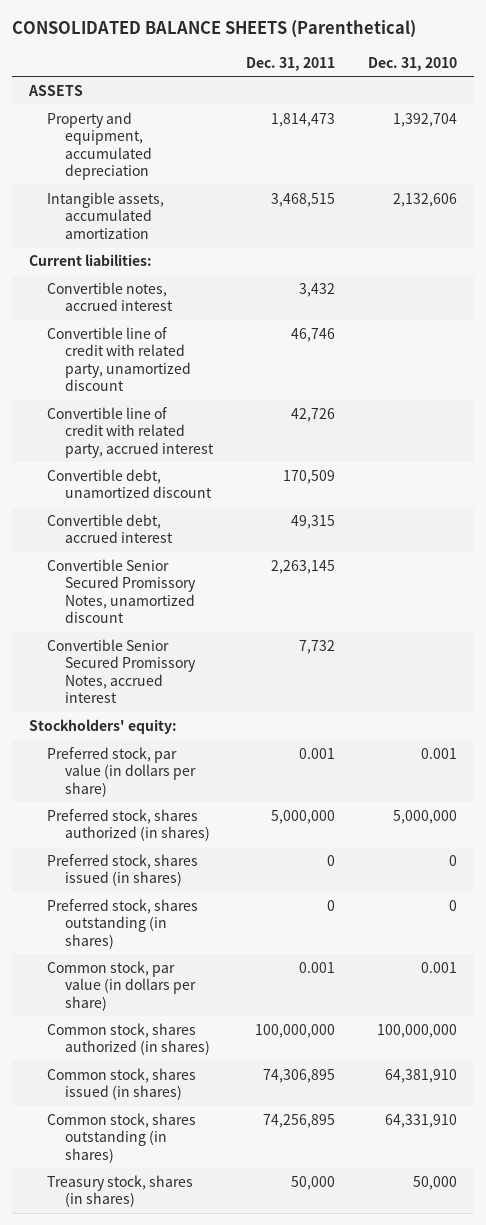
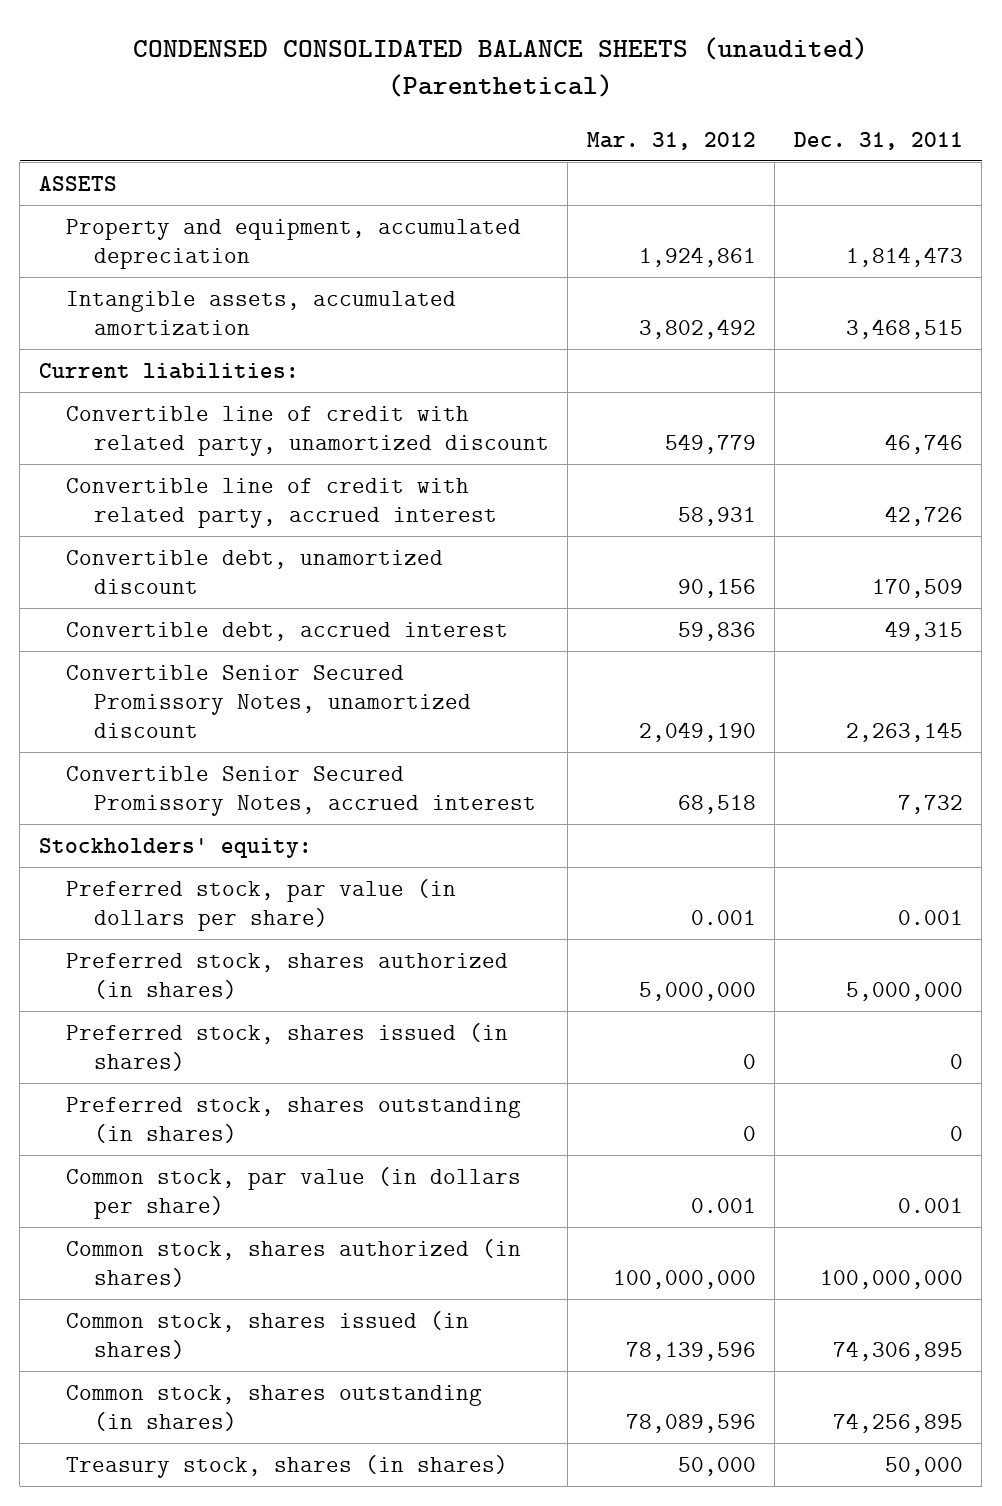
- CONSOLIDATED BALANCE SHEETS (Parenthetical)
+ CONDENSED CONSOLIDATED BALANCE SHEETS (unaudited) (Parenthetical)
- | Dec. 31, 2011 | Dec. 31, 2010
+ | Mar. 31, 2012 | Dec. 31, 2011
- Convertible notes, accrued interest | 3,432 |

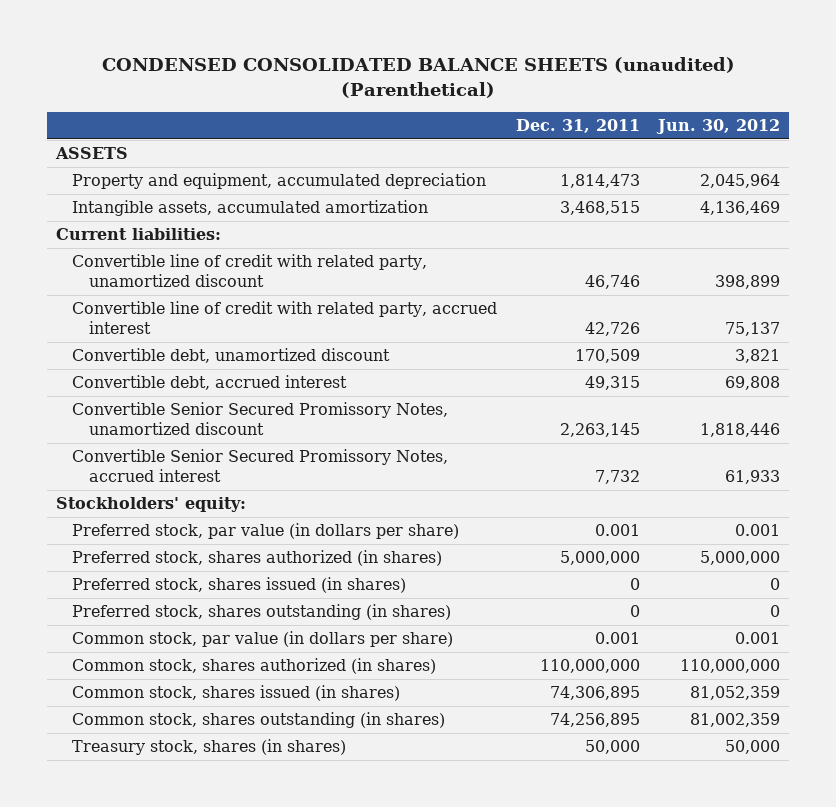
- | Mar. 31, 2012 | Dec. 31, 2011
+ | Dec. 31, 2011 | Jun. 30, 2012
- Common stock, shares authorized (in shares) | 100,000,000 | 100,000,000
+ Common stock, shares authorized (in shares) | 110,000,000 | 110,000,000

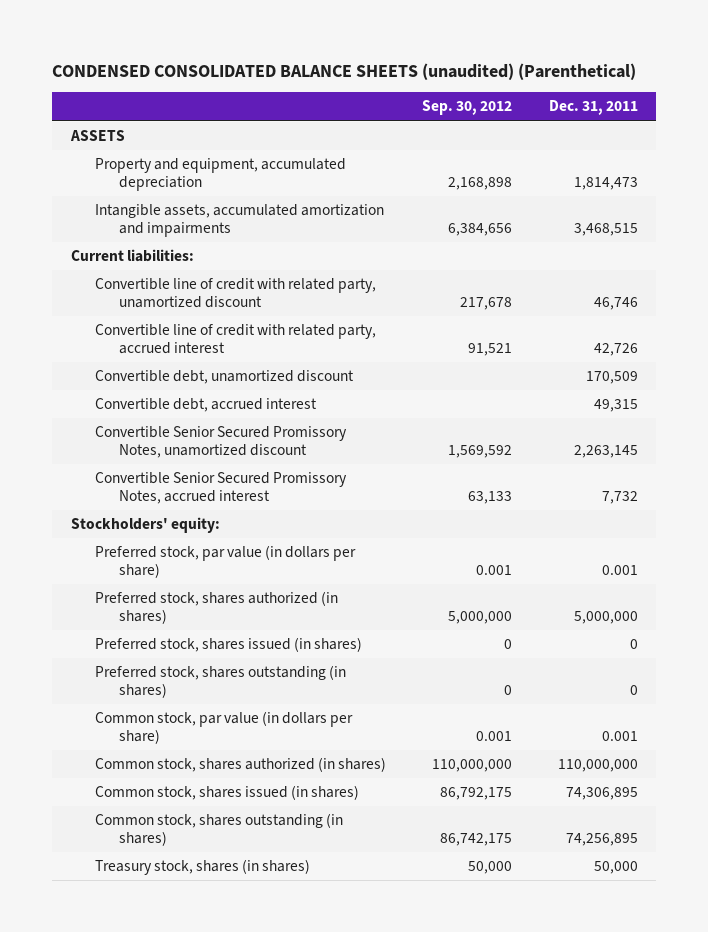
- | Dec. 31, 2011 | Jun. 30, 2012
+ | Sep. 30, 2012 | Dec. 31, 2011
- Intangible assets, accumulated amortization | 3,468,515 | 4,136,469
+ Intangible assets, accumulated amortization and impairments | 6,384,656 | 3,468,515

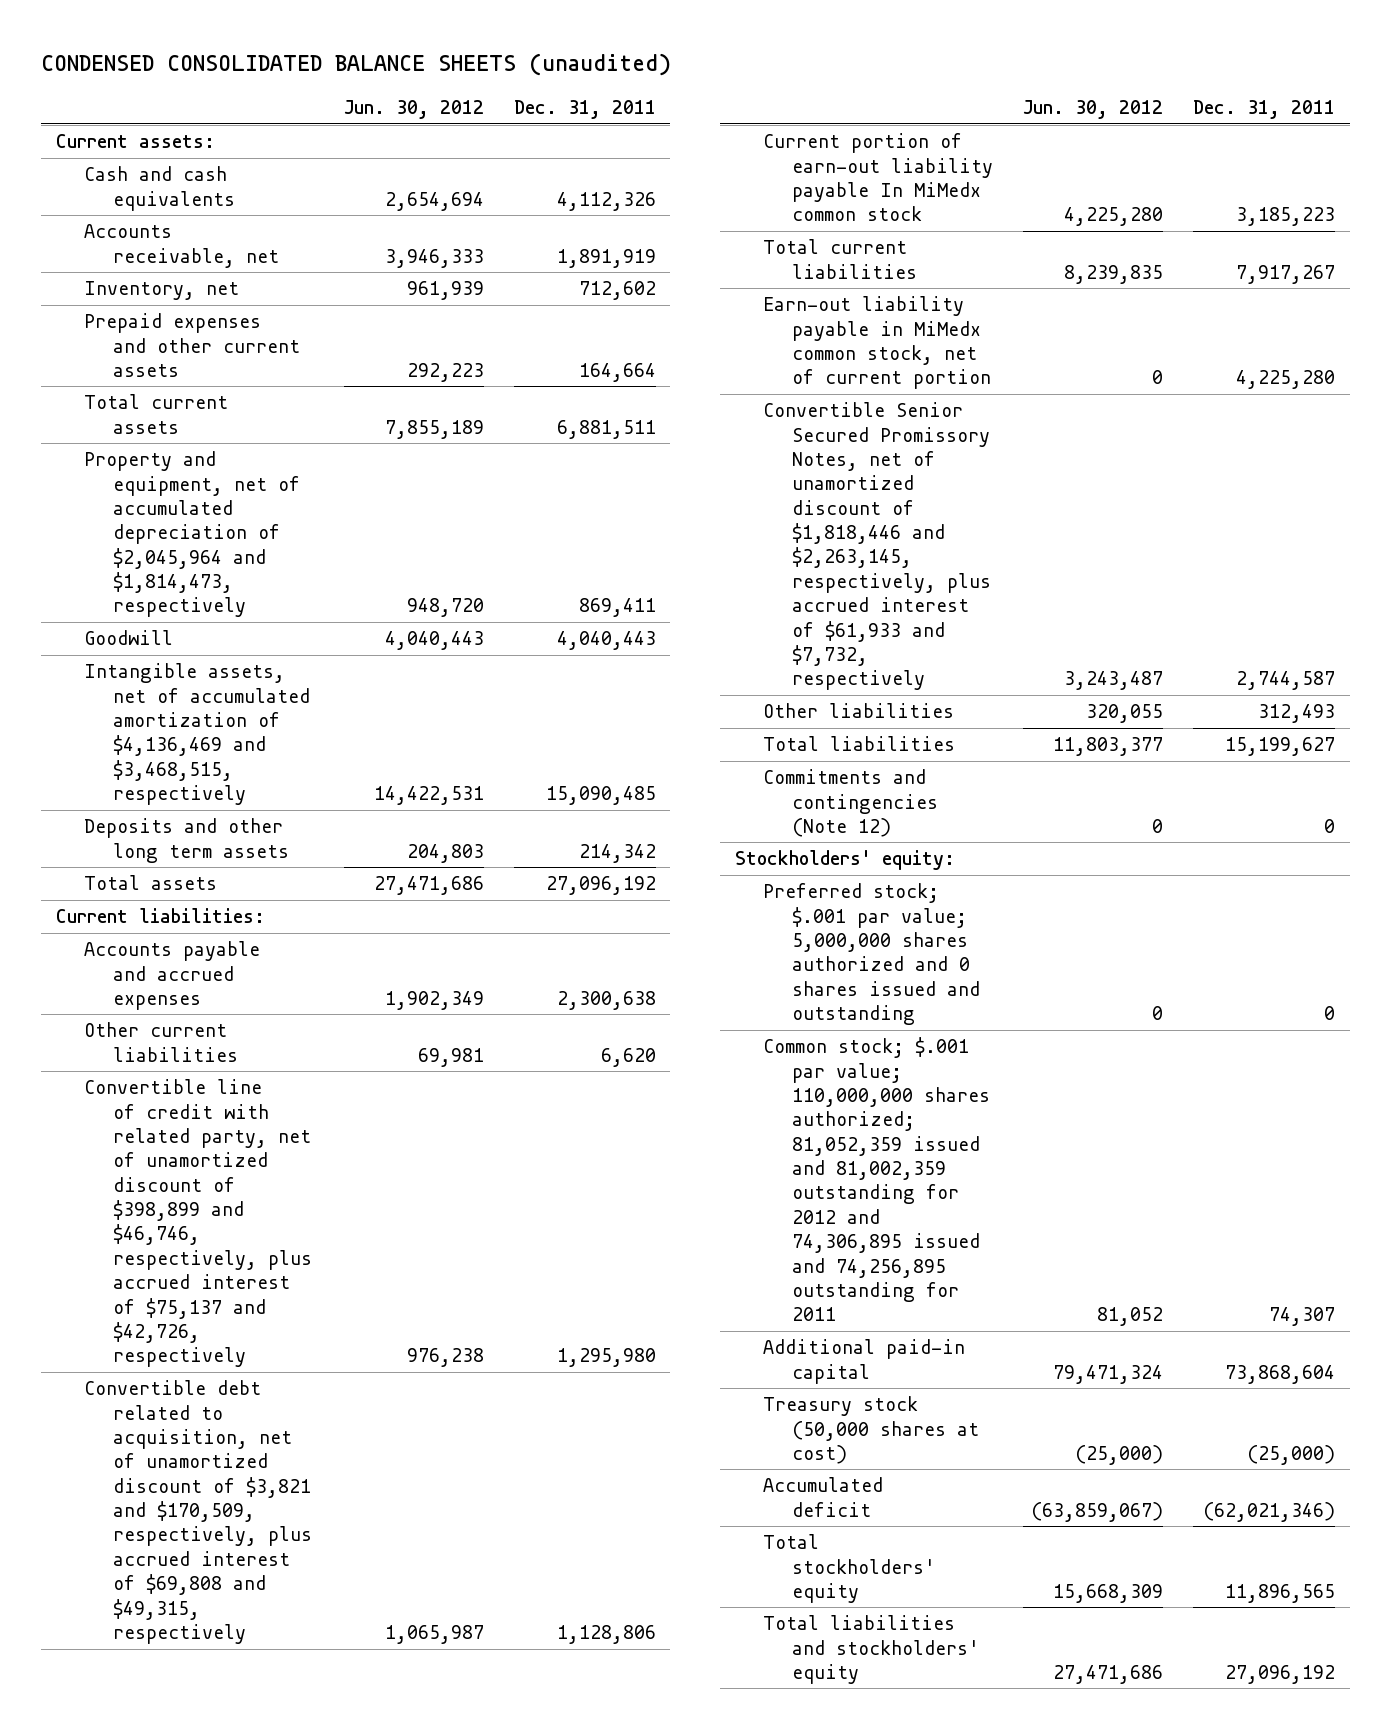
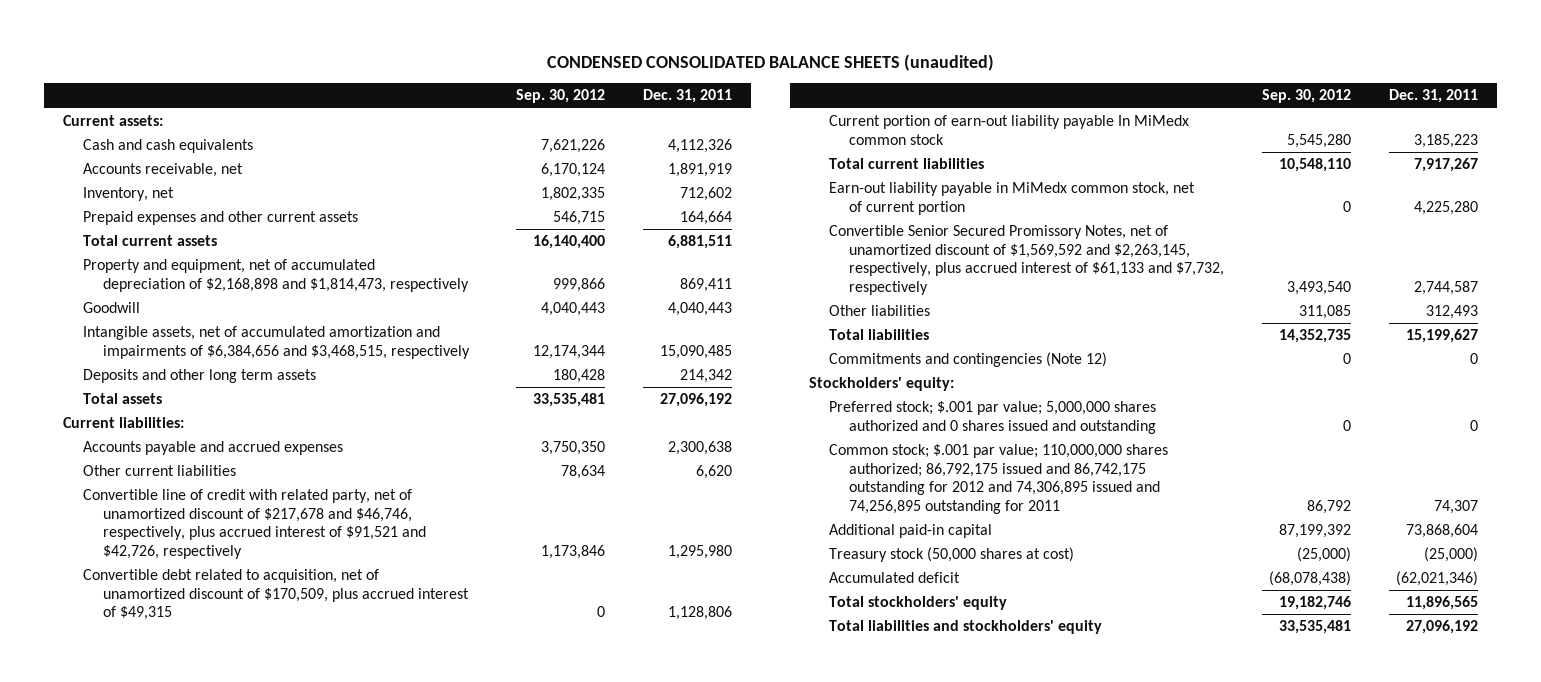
- | Jun. 30, 2012 | Dec. 31, 2011
+ | Sep. 30, 2012 | Dec. 31, 2011
- Property and equipment, net of accumulated depreciation of $2,045,964 and $1,814,473, respectively | 948,720 | 869,411
+ Property and equipment, net of accumulated depreciation of $2,168,898 and $1,814,473, respectively | 999,866 | 869,411
- Intangible assets, net of accumulated amortization of $4,136,469 and $3,468,515, respectively | 14,422,531 | 15,090,485
+ Intangible assets, net of accumulated amortization and impairments of $6,384,656 and $3,468,515, respectively | 12,174,344 | 15,090,485
- Convertible line of credit with related party, net of unamortized discount of $398,899 and $46,746, respectively, plus accrued interest of $75,137 and $42,726, respectively | 976,238 | 1,295,980
- Convertible debt related to acquisition, net of unamortized discount of $3,821 and $170,509, respectively, plus accrued interest of $69,808 and $49,315, respectively | 1,065,987 | 1,128,806
+ Convertible line of credit with related party, net of unamortized discount of $217,678 and $46,746, respectively, plus accrued interest of $91,521 and $42,726, respectively | 1,173,846 | 1,295,980
+ Convertible debt related to acquisition, net of unamortized discount of $170,509, plus accrued interest of $49,315 | 0 | 1,128,806
- Convertible Senior Secured Promissory Notes, net of unamortized discount of $1,818,446 and $2,263,145, respectively, plus accrued interest of $61,933 and $7,732, respectively | 3,243,487 | 2,744,587
+ Convertible Senior Secured Promissory Notes, net of unamortized discount of $1,569,592 and $2,263,145, respectively, plus accrued interest of $61,133 and $7,732, respectively | 3,493,540 | 2,744,587
- Common stock; $.001 par value; 110,000,000 shares authorized; 81,052,359 issued and 81,002,359 outstanding for 2012 and 74,306,895 issued and 74,256,895 outstanding for 2011 | 81,052 | 74,307
+ Common stock; $.001 par value; 110,000,000 shares authorized; 86,792,175 issued and 86,742,175 outstanding for 2012 and 74,306,895 issued and 74,256,895 outstanding for 2011 | 86,792 | 74,307

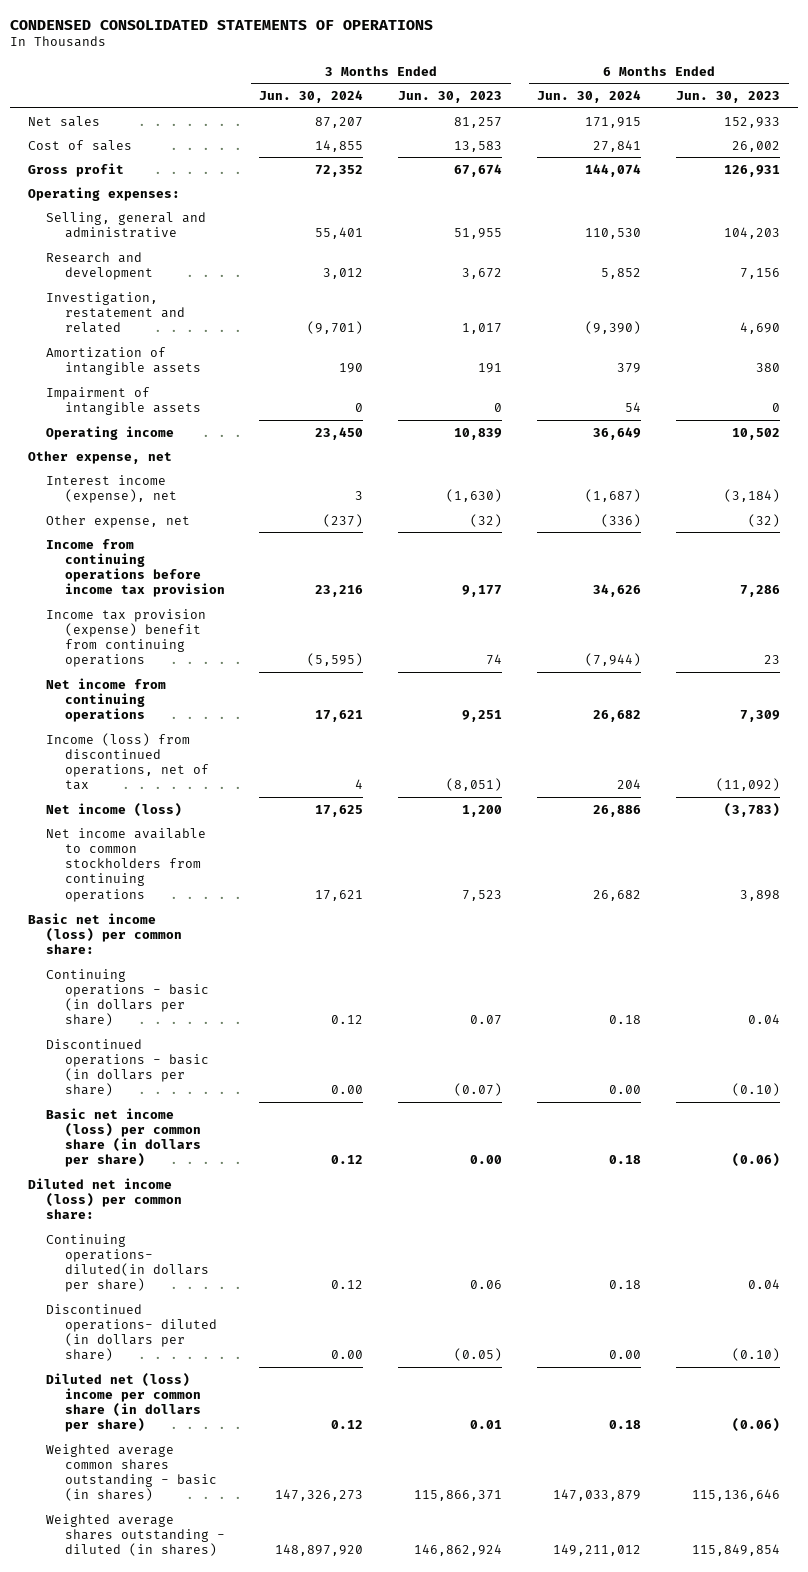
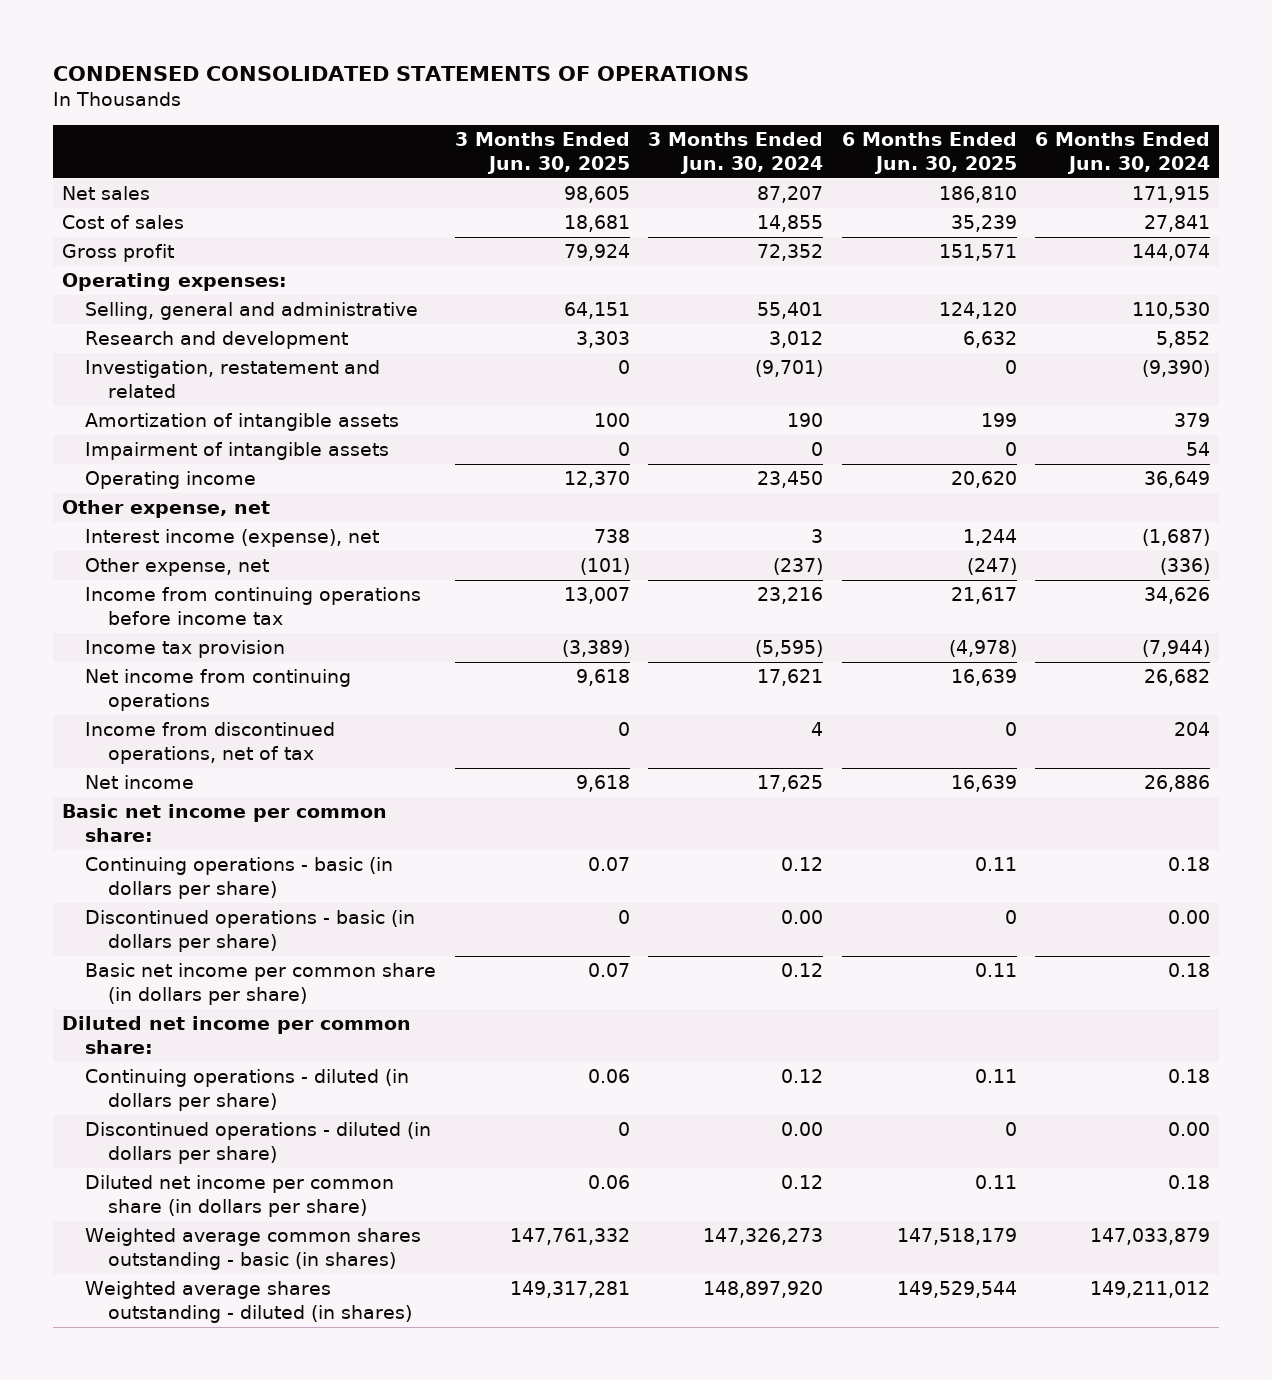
- | 3 Months Ended Jun. 30, 2024 | 3 Months Ended Jun. 30, 2023 | 6 Months Ended Jun. 30, 2024 | 6 Months Ended Jun. 30, 2023
+ | 3 Months Ended Jun. 30, 2025 | 3 Months Ended Jun. 30, 2024 | 6 Months Ended Jun. 30, 2025 | 6 Months Ended Jun. 30, 2024
- Income from continuing operations before income tax provision | 23,216 | 9,177 | 34,626 | 7,286
- Income tax provision (expense) benefit from continuing operations | (5,595) | 74 | (7,944) | 23
+ Income from continuing operations before income tax | 13,007 | 23,216 | 21,617 | 34,626
+ Income tax provision | (3,389) | (5,595) | (4,978) | (7,944)
- Income (loss) from discontinued operations, net of tax | 4 | (8,051) | 204 | (11,092)
- Net income (loss) | 17,625 | 1,200 | 26,886 | (3,783)
- Net income available to common stockholders from continuing operations | 17,621 | 7,523 | 26,682 | 3,898
- Basic net income (loss) per common share:
+ Income from discontinued operations, net of tax | 0 | 4 | 0 | 204
+ Net income | 9,618 | 17,625 | 16,639 | 26,886
+ Basic net income per common share:
- Basic net income (loss) per common share (in dollars per share) | 0.12 | 0.00 | 0.18 | (0.06)
- Diluted net income (loss) per common share:
- Continuing operations- diluted(in dollars per share) | 0.12 | 0.06 | 0.18 | 0.04
- Discontinued operations- diluted (in dollars per share) | 0.00 | (0.05) | 0.00 | (0.10)
- Diluted net (loss) income per common share (in dollars per share) | 0.12 | 0.01 | 0.18 | (0.06)
+ Basic net income per common share (in dollars per share) | 0.07 | 0.12 | 0.11 | 0.18
+ Diluted net income per common share:
+ Continuing operations - diluted (in dollars per share) | 0.06 | 0.12 | 0.11 | 0.18
+ Discontinued operations - diluted (in dollars per share) | 0 | 0.00 | 0 | 0.00
+ Diluted net income per common share (in dollars per share) | 0.06 | 0.12 | 0.11 | 0.18

